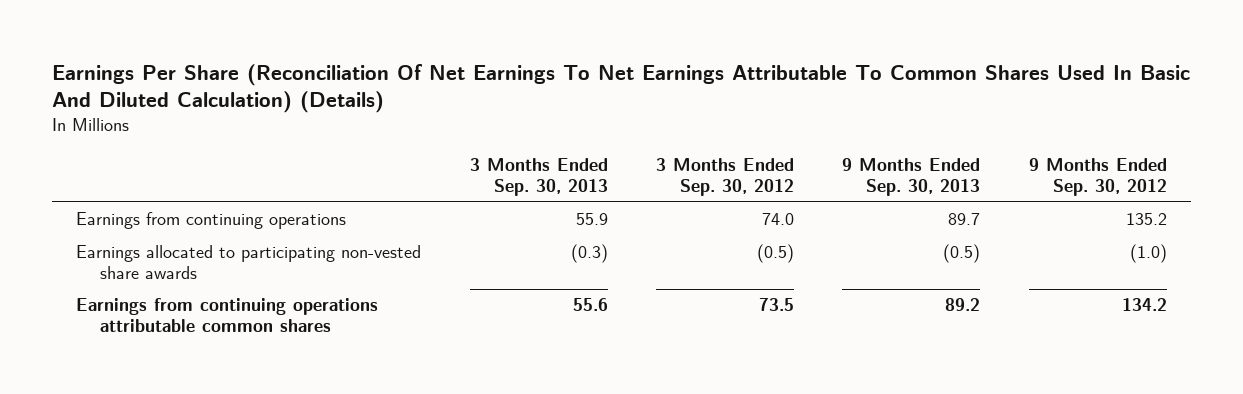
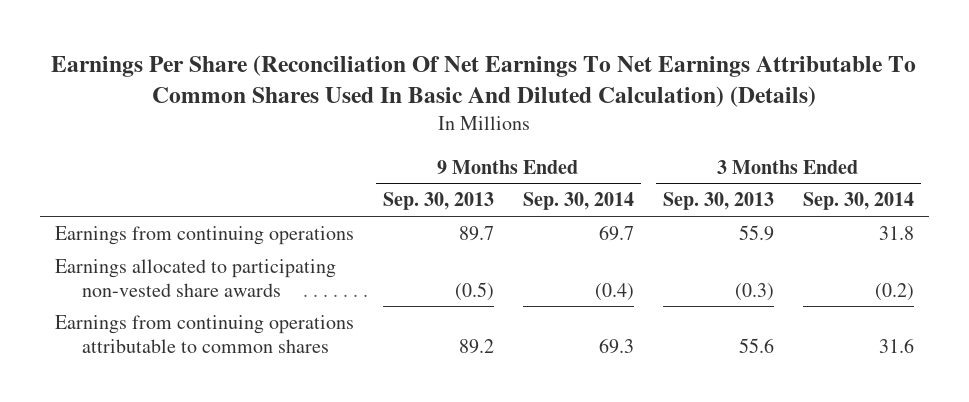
- | 3 Months Ended Sep. 30, 2013 | 3 Months Ended Sep. 30, 2012 | 9 Months Ended Sep. 30, 2013 | 9 Months Ended Sep. 30, 2012
+ | 9 Months Ended Sep. 30, 2013 | 9 Months Ended Sep. 30, 2014 | 3 Months Ended Sep. 30, 2013 | 3 Months Ended Sep. 30, 2014
- Earnings from continuing operations attributable common shares | 55.6 | 73.5 | 89.2 | 134.2
+ Earnings from continuing operations attributable to common shares | 89.2 | 69.3 | 55.6 | 31.6

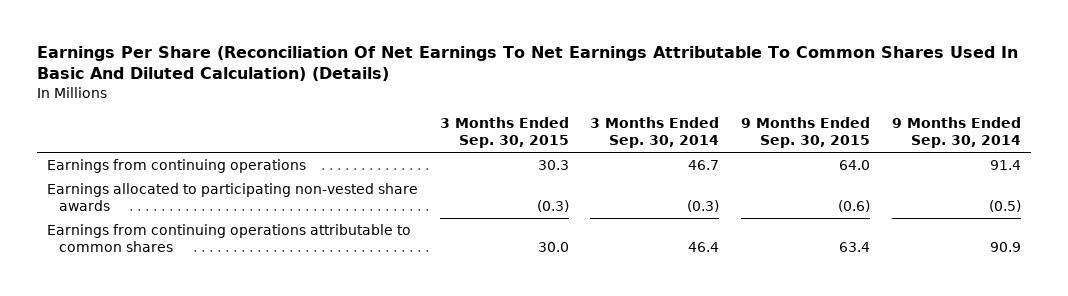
- | 9 Months Ended Sep. 30, 2013 | 9 Months Ended Sep. 30, 2014 | 3 Months Ended Sep. 30, 2013 | 3 Months Ended Sep. 30, 2014
+ | 3 Months Ended Sep. 30, 2015 | 3 Months Ended Sep. 30, 2014 | 9 Months Ended Sep. 30, 2015 | 9 Months Ended Sep. 30, 2014
- Earnings from continuing operations | 89.7 | 69.7 | 55.9 | 31.8
- Earnings allocated to participating non-vested share awards | (0.5) | (0.4) | (0.3) | (0.2)
- Earnings from continuing operations attributable to common shares | 89.2 | 69.3 | 55.6 | 31.6
+ Earnings from continuing operations | 30.3 | 46.7 | 64.0 | 91.4
+ Earnings allocated to participating non-vested share awards | (0.3) | (0.3) | (0.6) | (0.5)
+ Earnings from continuing operations attributable to common shares | 30.0 | 46.4 | 63.4 | 90.9

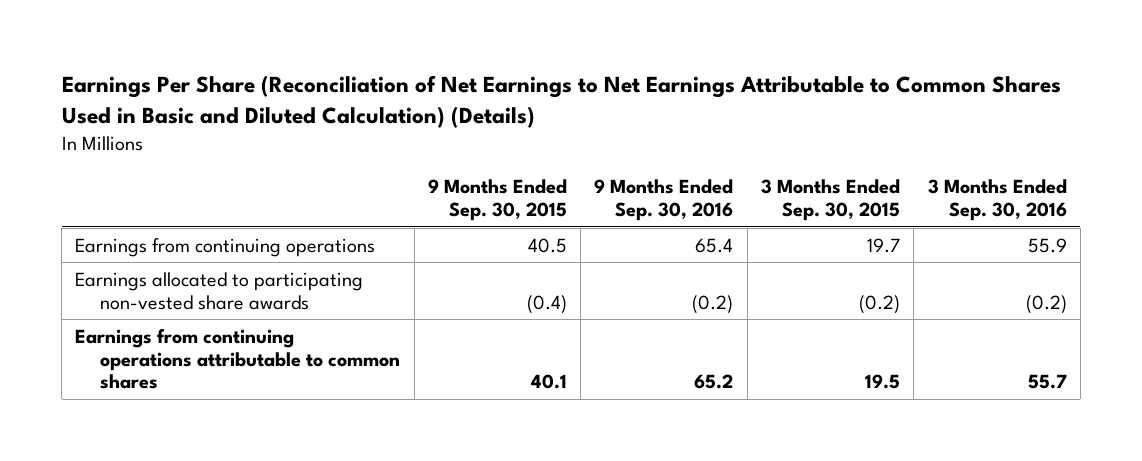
- Earnings Per Share (Reconciliation Of Net Earnings To Net Earnings Attributable To Common Shares Used In Basic And Diluted Calculation) (Details)
+ Earnings Per Share (Reconciliation of Net Earnings to Net Earnings Attributable to Common Shares Used in Basic and Diluted Calculation) (Details)
- | 3 Months Ended Sep. 30, 2015 | 3 Months Ended Sep. 30, 2014 | 9 Months Ended Sep. 30, 2015 | 9 Months Ended Sep. 30, 2014
+ | 9 Months Ended Sep. 30, 2015 | 9 Months Ended Sep. 30, 2016 | 3 Months Ended Sep. 30, 2015 | 3 Months Ended Sep. 30, 2016
- Earnings from continuing operations | 30.3 | 46.7 | 64.0 | 91.4
- Earnings allocated to participating non-vested share awards | (0.3) | (0.3) | (0.6) | (0.5)
- Earnings from continuing operations attributable to common shares | 30.0 | 46.4 | 63.4 | 90.9
+ Earnings from continuing operations | 40.5 | 65.4 | 19.7 | 55.9
+ Earnings allocated to participating non-vested share awards | (0.4) | (0.2) | (0.2) | (0.2)
+ Earnings from continuing operations attributable to common shares | 40.1 | 65.2 | 19.5 | 55.7

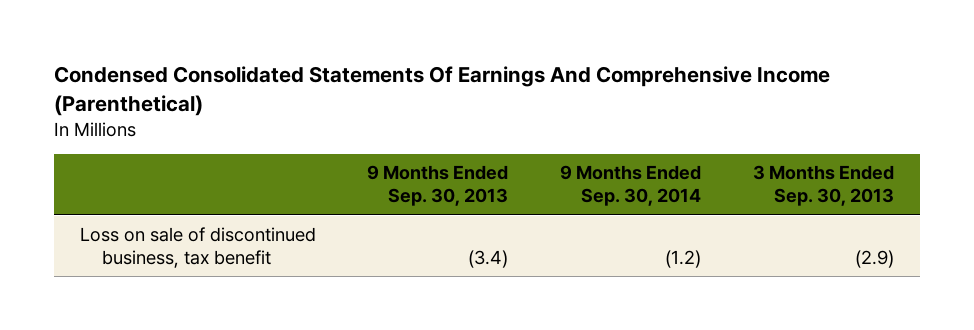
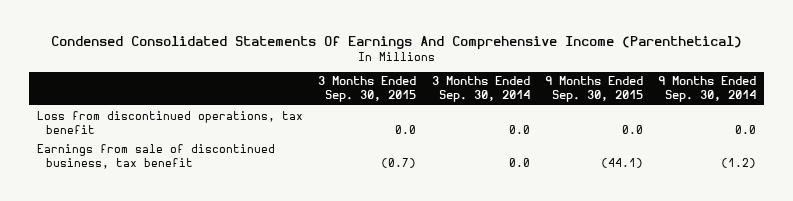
- | 9 Months Ended Sep. 30, 2013 | 9 Months Ended Sep. 30, 2014 | 3 Months Ended Sep. 30, 2013
+ | 3 Months Ended Sep. 30, 2015 | 3 Months Ended Sep. 30, 2014 | 9 Months Ended Sep. 30, 2015 | 9 Months Ended Sep. 30, 2014
- Loss on sale of discontinued business, tax benefit | (3.4) | (1.2) | (2.9)
+ Loss from discontinued operations, tax benefit | 0.0 | 0.0 | 0.0 | 0.0
+ Earnings from sale of discontinued business, tax benefit | (0.7) | 0.0 | (44.1) | (1.2)

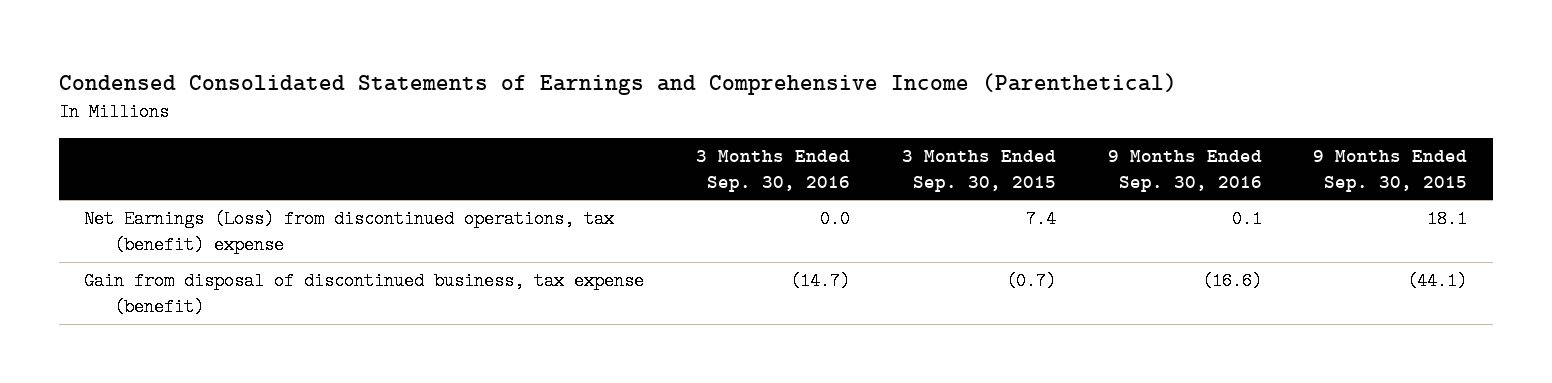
- Condensed Consolidated Statements Of Earnings And Comprehensive Income (Parenthetical)
+ Condensed Consolidated Statements of Earnings and Comprehensive Income (Parenthetical)
- | 3 Months Ended Sep. 30, 2015 | 3 Months Ended Sep. 30, 2014 | 9 Months Ended Sep. 30, 2015 | 9 Months Ended Sep. 30, 2014
+ | 3 Months Ended Sep. 30, 2016 | 3 Months Ended Sep. 30, 2015 | 9 Months Ended Sep. 30, 2016 | 9 Months Ended Sep. 30, 2015
- Loss from discontinued operations, tax benefit | 0.0 | 0.0 | 0.0 | 0.0
- Earnings from sale of discontinued business, tax benefit | (0.7) | 0.0 | (44.1) | (1.2)
+ Net Earnings (Loss) from discontinued operations, tax (benefit) expense | 0.0 | 7.4 | 0.1 | 18.1
+ Gain from disposal of discontinued business, tax expense (benefit) | (14.7) | (0.7) | (16.6) | (44.1)

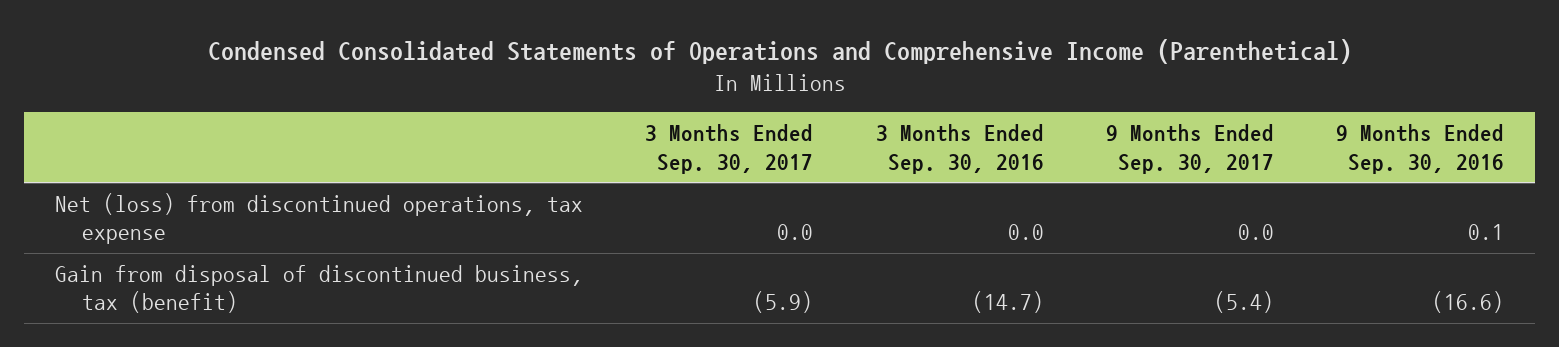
- Condensed Consolidated Statements of Earnings and Comprehensive Income (Parenthetical)
+ Condensed Consolidated Statements of Operations and Comprehensive Income (Parenthetical)
- | 3 Months Ended Sep. 30, 2016 | 3 Months Ended Sep. 30, 2015 | 9 Months Ended Sep. 30, 2016 | 9 Months Ended Sep. 30, 2015
+ | 3 Months Ended Sep. 30, 2017 | 3 Months Ended Sep. 30, 2016 | 9 Months Ended Sep. 30, 2017 | 9 Months Ended Sep. 30, 2016
- Net Earnings (Loss) from discontinued operations, tax (benefit) expense | 0.0 | 7.4 | 0.1 | 18.1
- Gain from disposal of discontinued business, tax expense (benefit) | (14.7) | (0.7) | (16.6) | (44.1)
+ Net (loss) from discontinued operations, tax expense | 0.0 | 0.0 | 0.0 | 0.1
+ Gain from disposal of discontinued business, tax (benefit) | (5.9) | (14.7) | (5.4) | (16.6)

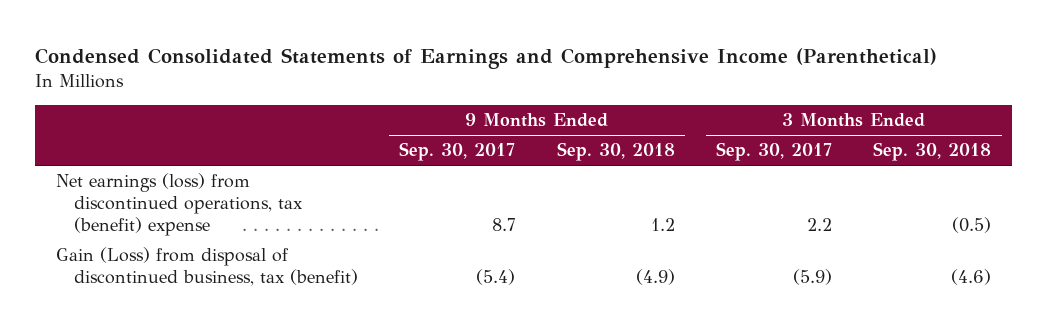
- Condensed Consolidated Statements of Operations and Comprehensive Income (Parenthetical)
+ Condensed Consolidated Statements of Earnings and Comprehensive Income (Parenthetical)
- | 3 Months Ended Sep. 30, 2017 | 3 Months Ended Sep. 30, 2016 | 9 Months Ended Sep. 30, 2017 | 9 Months Ended Sep. 30, 2016
+ | 9 Months Ended Sep. 30, 2017 | 9 Months Ended Sep. 30, 2018 | 3 Months Ended Sep. 30, 2017 | 3 Months Ended Sep. 30, 2018
- Net (loss) from discontinued operations, tax expense | 0.0 | 0.0 | 0.0 | 0.1
- Gain from disposal of discontinued business, tax (benefit) | (5.9) | (14.7) | (5.4) | (16.6)
+ Net earnings (loss) from discontinued operations, tax (benefit) expense | 8.7 | 1.2 | 2.2 | (0.5)
+ Gain (Loss) from disposal of discontinued business, tax (benefit) | (5.4) | (4.9) | (5.9) | (4.6)

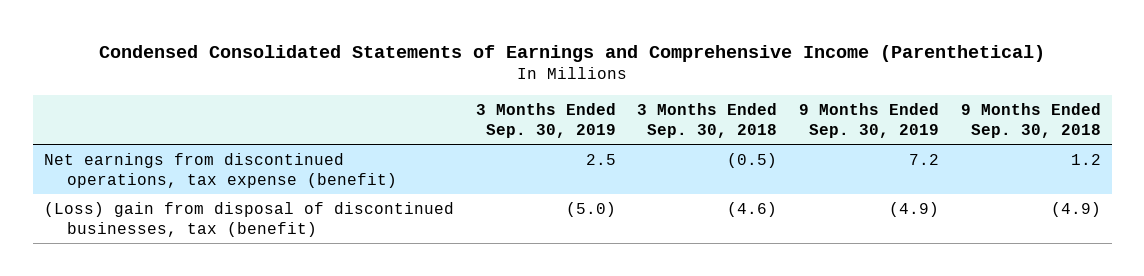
- | 9 Months Ended Sep. 30, 2017 | 9 Months Ended Sep. 30, 2018 | 3 Months Ended Sep. 30, 2017 | 3 Months Ended Sep. 30, 2018
+ | 3 Months Ended Sep. 30, 2019 | 3 Months Ended Sep. 30, 2018 | 9 Months Ended Sep. 30, 2019 | 9 Months Ended Sep. 30, 2018
- Net earnings (loss) from discontinued operations, tax (benefit) expense | 8.7 | 1.2 | 2.2 | (0.5)
- Gain (Loss) from disposal of discontinued business, tax (benefit) | (5.4) | (4.9) | (5.9) | (4.6)
+ Net earnings from discontinued operations, tax expense (benefit) | 2.5 | (0.5) | 7.2 | 1.2
+ (Loss) gain from disposal of discontinued businesses, tax (benefit) | (5.0) | (4.6) | (4.9) | (4.9)

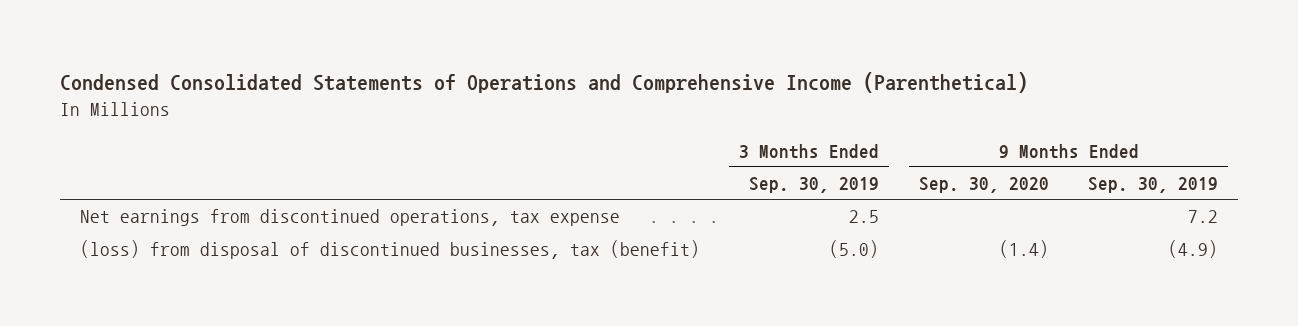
- Condensed Consolidated Statements of Earnings and Comprehensive Income (Parenthetical)
+ Condensed Consolidated Statements of Operations and Comprehensive Income (Parenthetical)
- | 3 Months Ended Sep. 30, 2019 | 3 Months Ended Sep. 30, 2018 | 9 Months Ended Sep. 30, 2019 | 9 Months Ended Sep. 30, 2018
+ | 3 Months Ended Sep. 30, 2019 | 9 Months Ended Sep. 30, 2020 | 9 Months Ended Sep. 30, 2019
- Net earnings from discontinued operations, tax expense (benefit) | 2.5 | (0.5) | 7.2 | 1.2
- (Loss) gain from disposal of discontinued businesses, tax (benefit) | (5.0) | (4.6) | (4.9) | (4.9)
+ Net earnings from discontinued operations, tax expense | 2.5 | | 7.2
+ (loss) from disposal of discontinued businesses, tax (benefit) | (5.0) | (1.4) | (4.9)

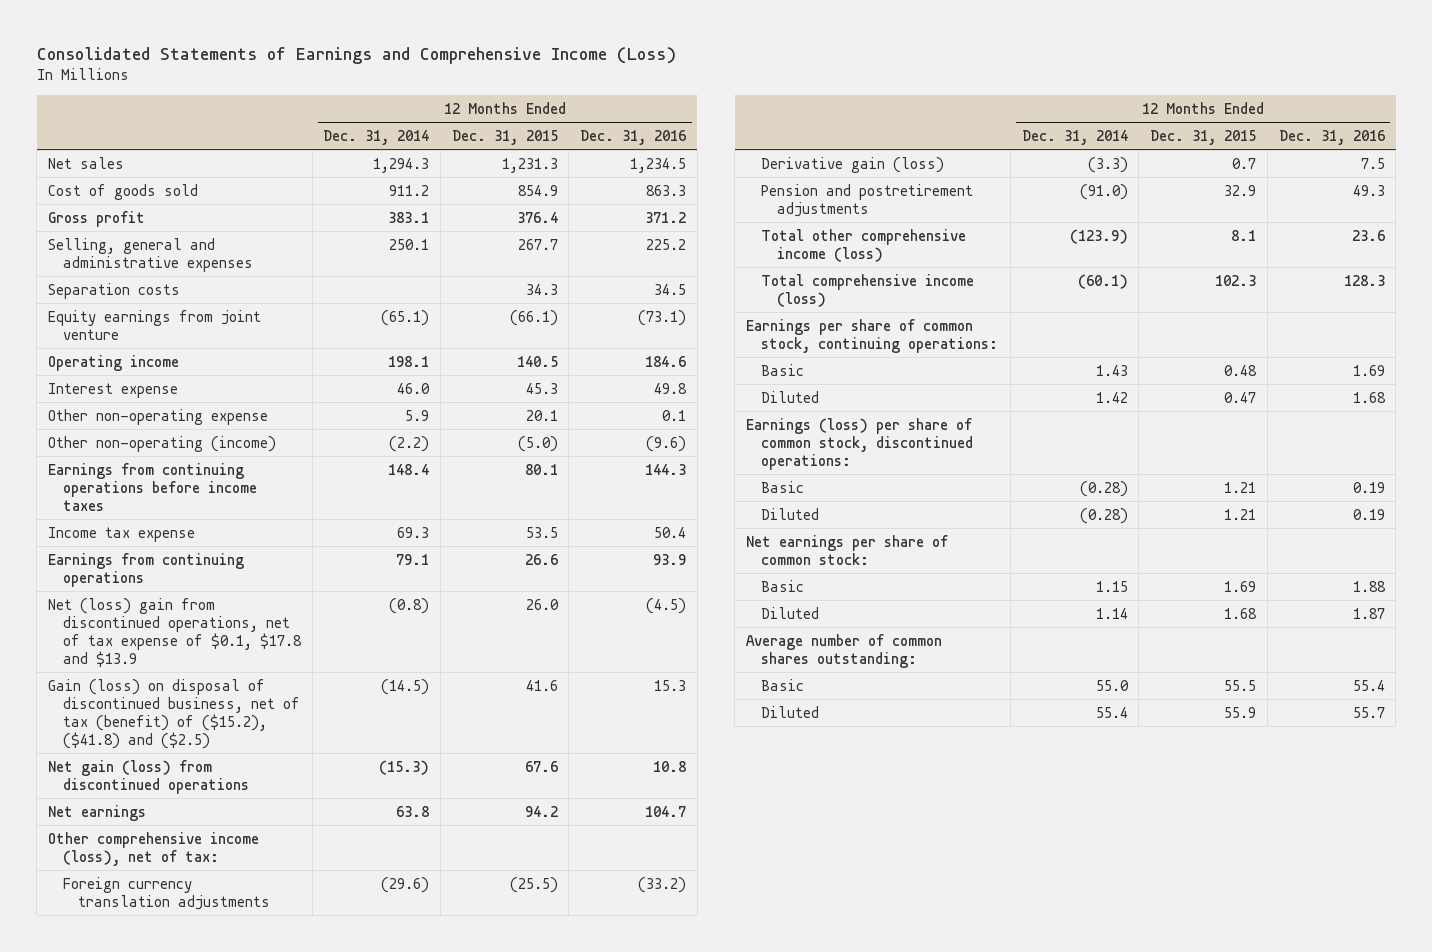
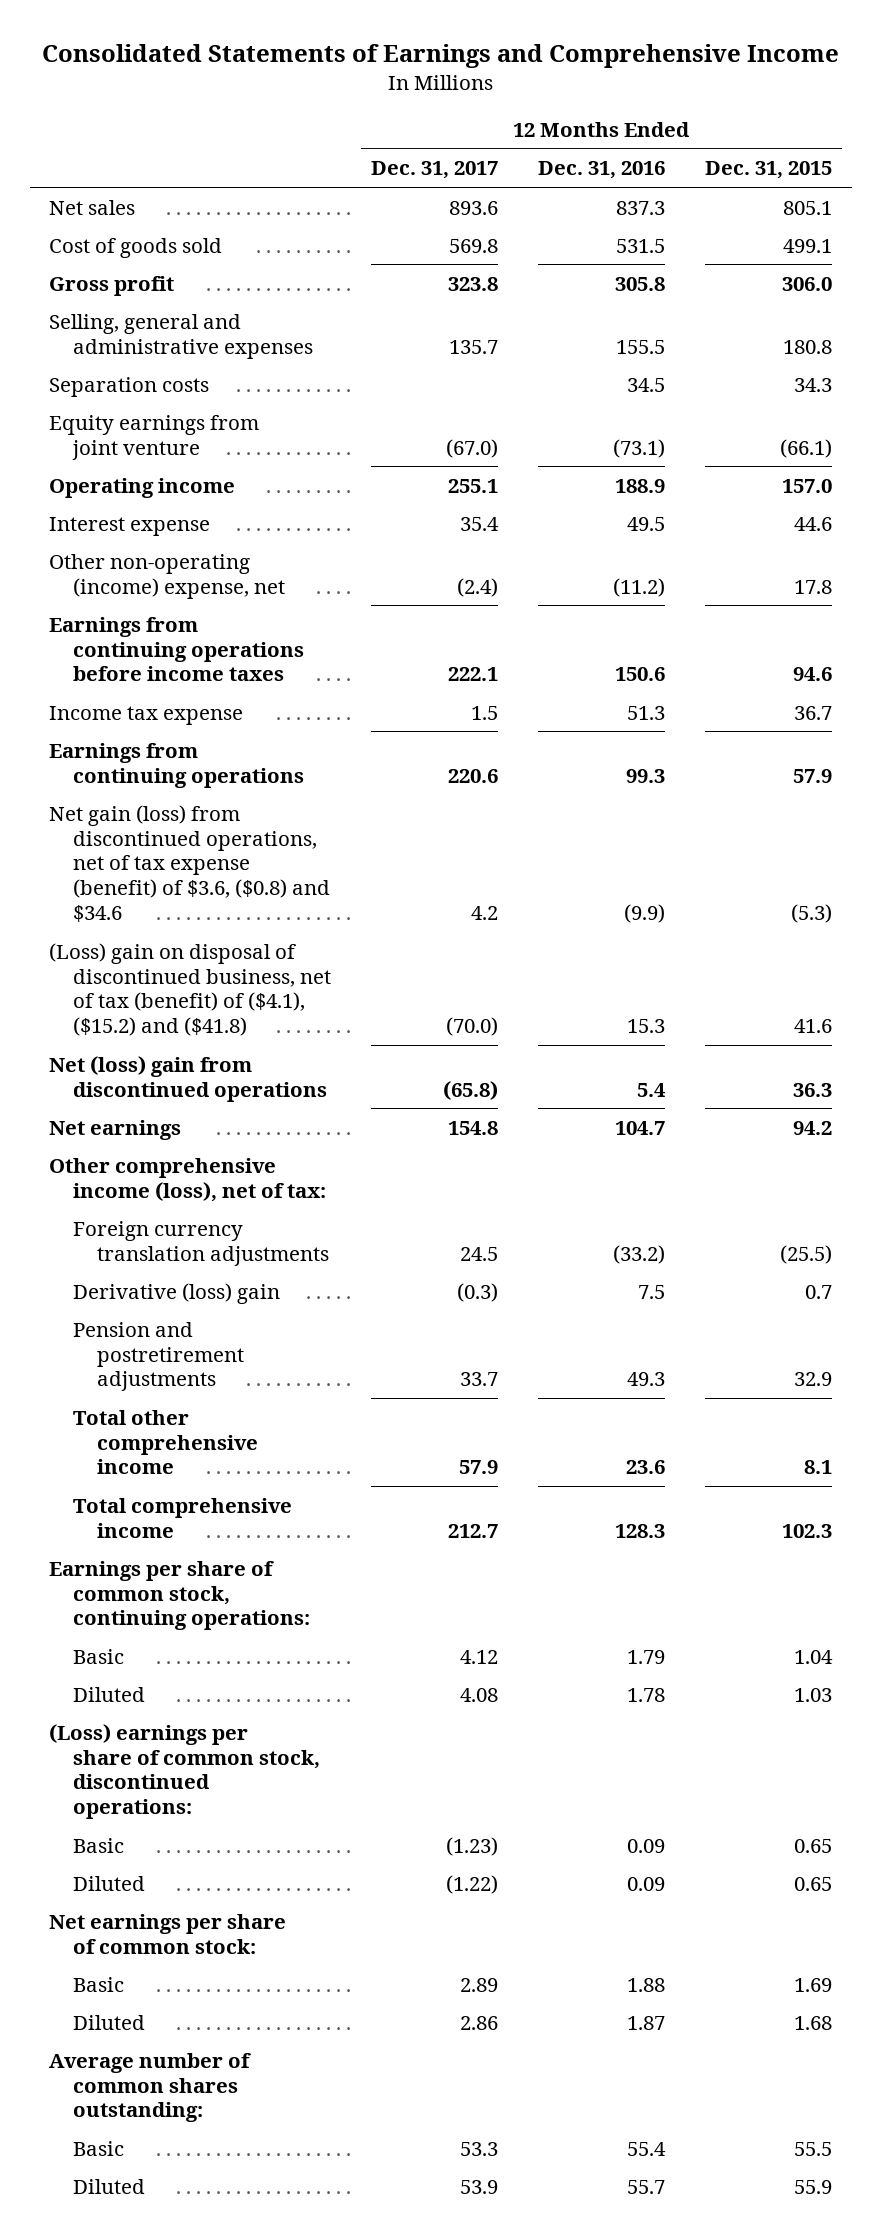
- Consolidated Statements of Earnings and Comprehensive Income (Loss)
+ Consolidated Statements of Earnings and Comprehensive Income
- | 12 Months Ended Dec. 31, 2014 | 12 Months Ended Dec. 31, 2015 | 12 Months Ended Dec. 31, 2016
+ | 12 Months Ended Dec. 31, 2017 | 12 Months Ended Dec. 31, 2016 | 12 Months Ended Dec. 31, 2015
- Net sales | 1,294.3 | 1,231.3 | 1,234.5
- Cost of goods sold | 911.2 | 854.9 | 863.3
- Gross profit | 383.1 | 376.4 | 371.2
- Selling, general and administrative expenses | 250.1 | 267.7 | 225.2
+ Net sales | 893.6 | 837.3 | 805.1
+ Cost of goods sold | 569.8 | 531.5 | 499.1
+ Gross profit | 323.8 | 305.8 | 306.0
+ Selling, general and administrative expenses | 135.7 | 155.5 | 180.8
- Operating income | 198.1 | 140.5 | 184.6
- Interest expense | 46.0 | 45.3 | 49.8
- Other non-operating expense | 5.9 | 20.1 | 0.1
- Other non-operating (income) | (2.2) | (5.0) | (9.6)
- Earnings from continuing operations before income taxes | 148.4 | 80.1 | 144.3
- Income tax expense | 69.3 | 53.5 | 50.4
- Earnings from continuing operations | 79.1 | 26.6 | 93.9
- Net (loss) gain from discontinued operations, net of tax expense of $0.1, $17.8 and $13.9 | (0.8) | 26.0 | (4.5)
- Gain (loss) on disposal of discontinued business, net of tax (benefit) of ($15.2), ($41.8) and ($2.5) | (14.5) | 41.6 | 15.3
- Net gain (loss) from discontinued operations | (15.3) | 67.6 | 10.8
+ Operating income | 255.1 | 188.9 | 157.0
+ Interest expense | 35.4 | 49.5 | 44.6
+ Other non-operating (income) expense, net | (2.4) | (11.2) | 17.8
+ Earnings from continuing operations before income taxes | 222.1 | 150.6 | 94.6
+ Income tax expense | 1.5 | 51.3 | 36.7
+ Earnings from continuing operations | 220.6 | 99.3 | 57.9
+ Net gain (loss) from discontinued operations, net of tax expense (benefit) of $3.6, ($0.8) and $34.6 | 4.2 | (9.9) | (5.3)
+ (Loss) gain on disposal of discontinued business, net of tax (benefit) of ($4.1), ($15.2) and ($41.8) | (70.0) | 15.3 | 41.6
+ Net (loss) gain from discontinued operations | (65.8) | 5.4 | 36.3
- Derivative gain (loss) | (3.3) | 0.7 | 7.5
+ Derivative (loss) gain | (0.3) | 7.5 | 0.7
- Total other comprehensive income (loss) | (123.9) | 8.1 | 23.6
- Total comprehensive income (loss) | (60.1) | 102.3 | 128.3
+ Total other comprehensive income | 57.9 | 23.6 | 8.1
+ Total comprehensive income | 212.7 | 128.3 | 102.3
- Basic | 1.43 | 0.48 | 1.69
- Diluted | 1.42 | 0.47 | 1.68
- Earnings (loss) per share of common stock, discontinued operations:
- Basic | (0.28) | 1.21 | 0.19
- Diluted | (0.28) | 1.21 | 0.19
+ Basic | 4.12 | 1.79 | 1.04
+ Diluted | 4.08 | 1.78 | 1.03
+ (Loss) earnings per share of common stock, discontinued operations:
+ Basic | (1.23) | 0.09 | 0.65
+ Diluted | (1.22) | 0.09 | 0.65

